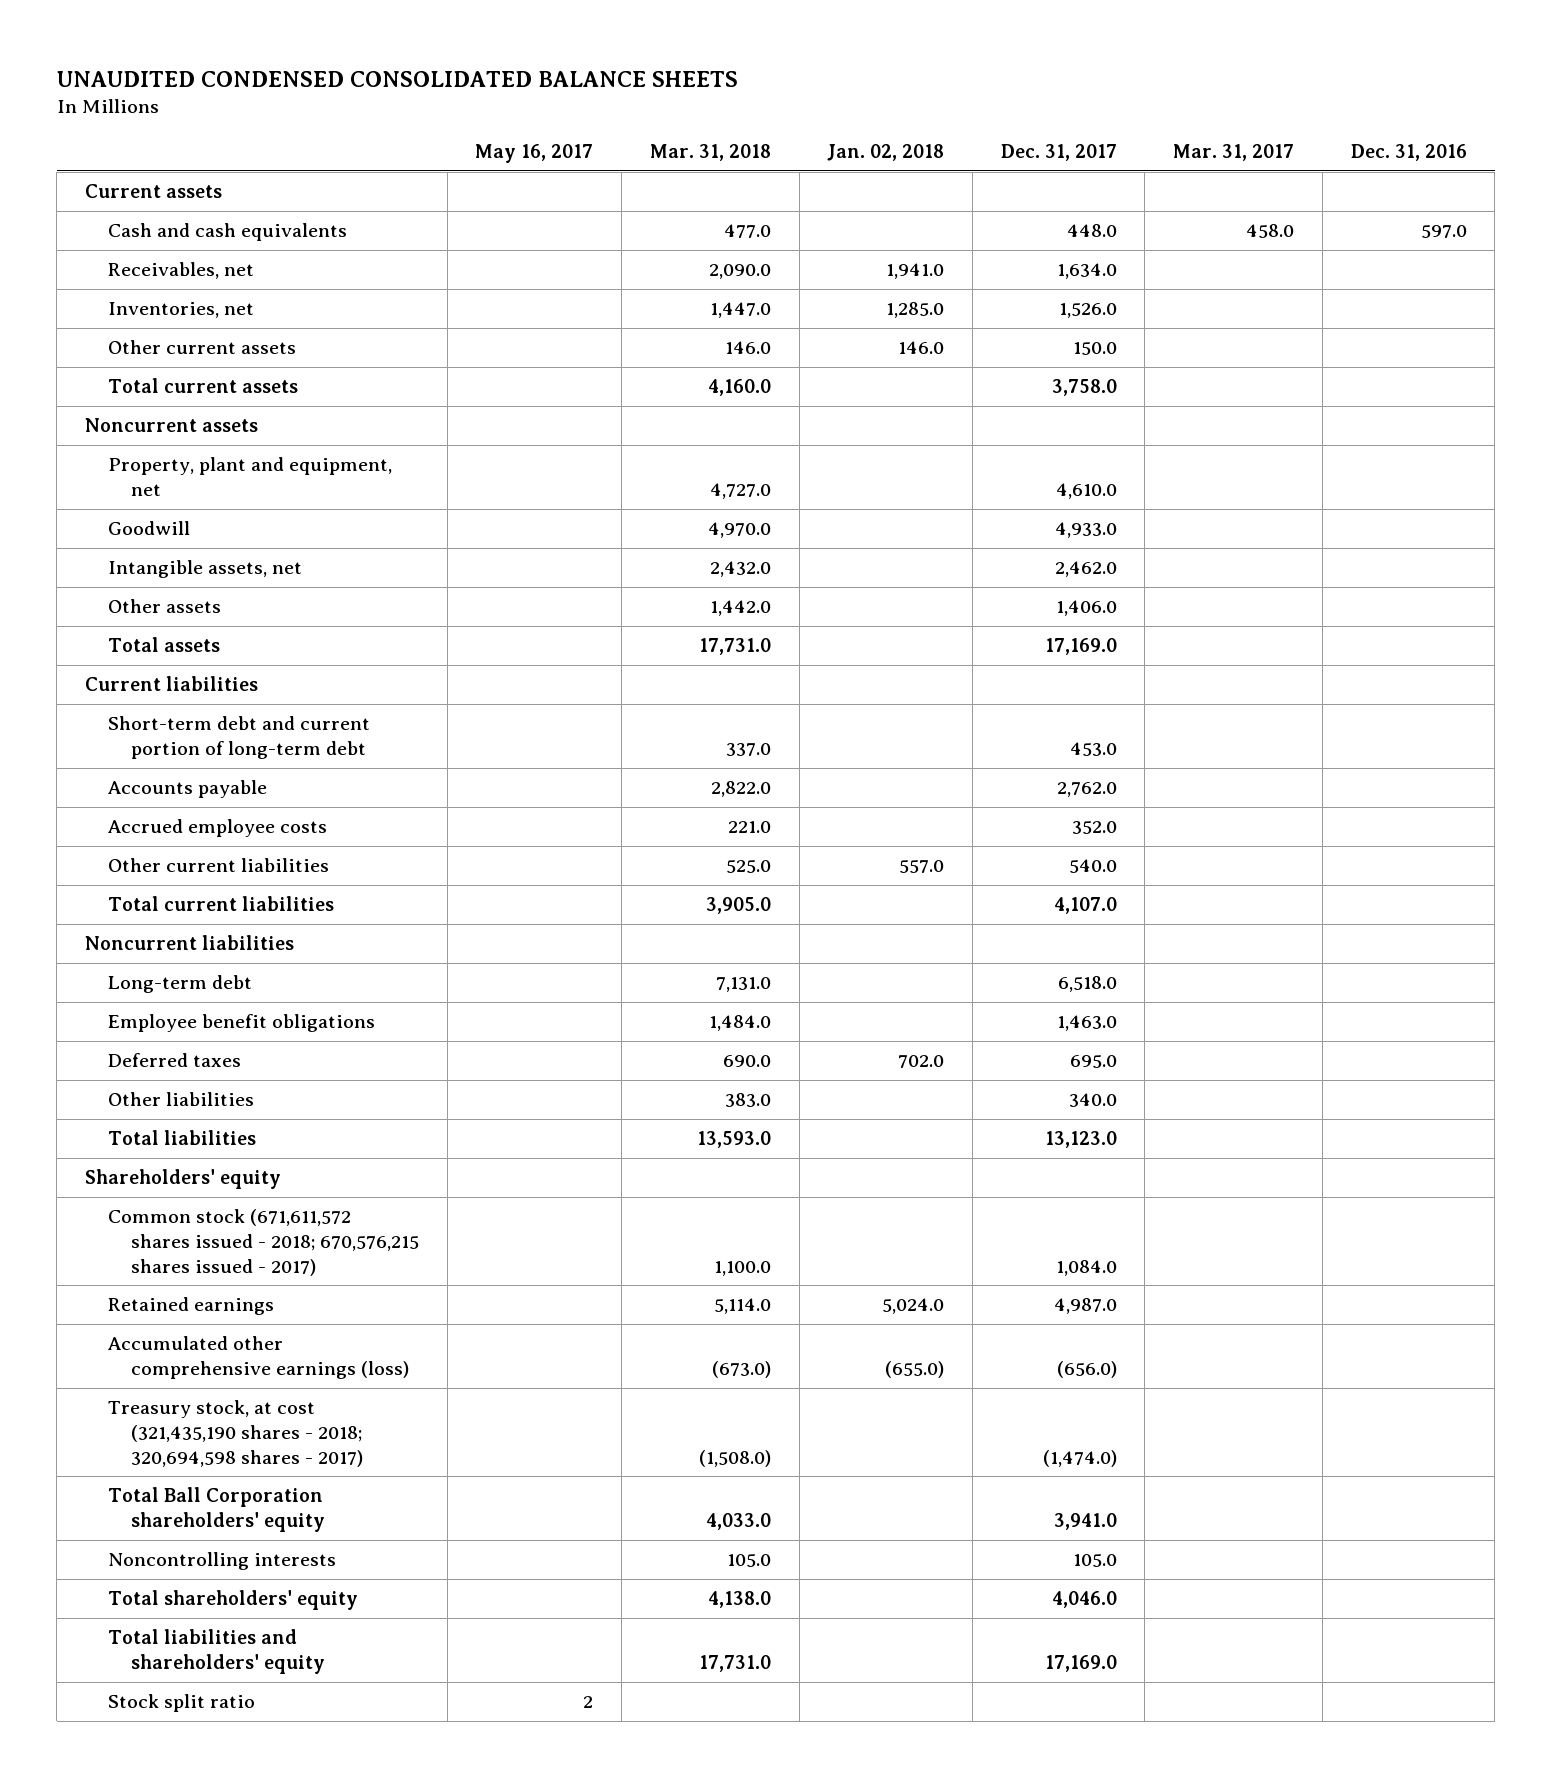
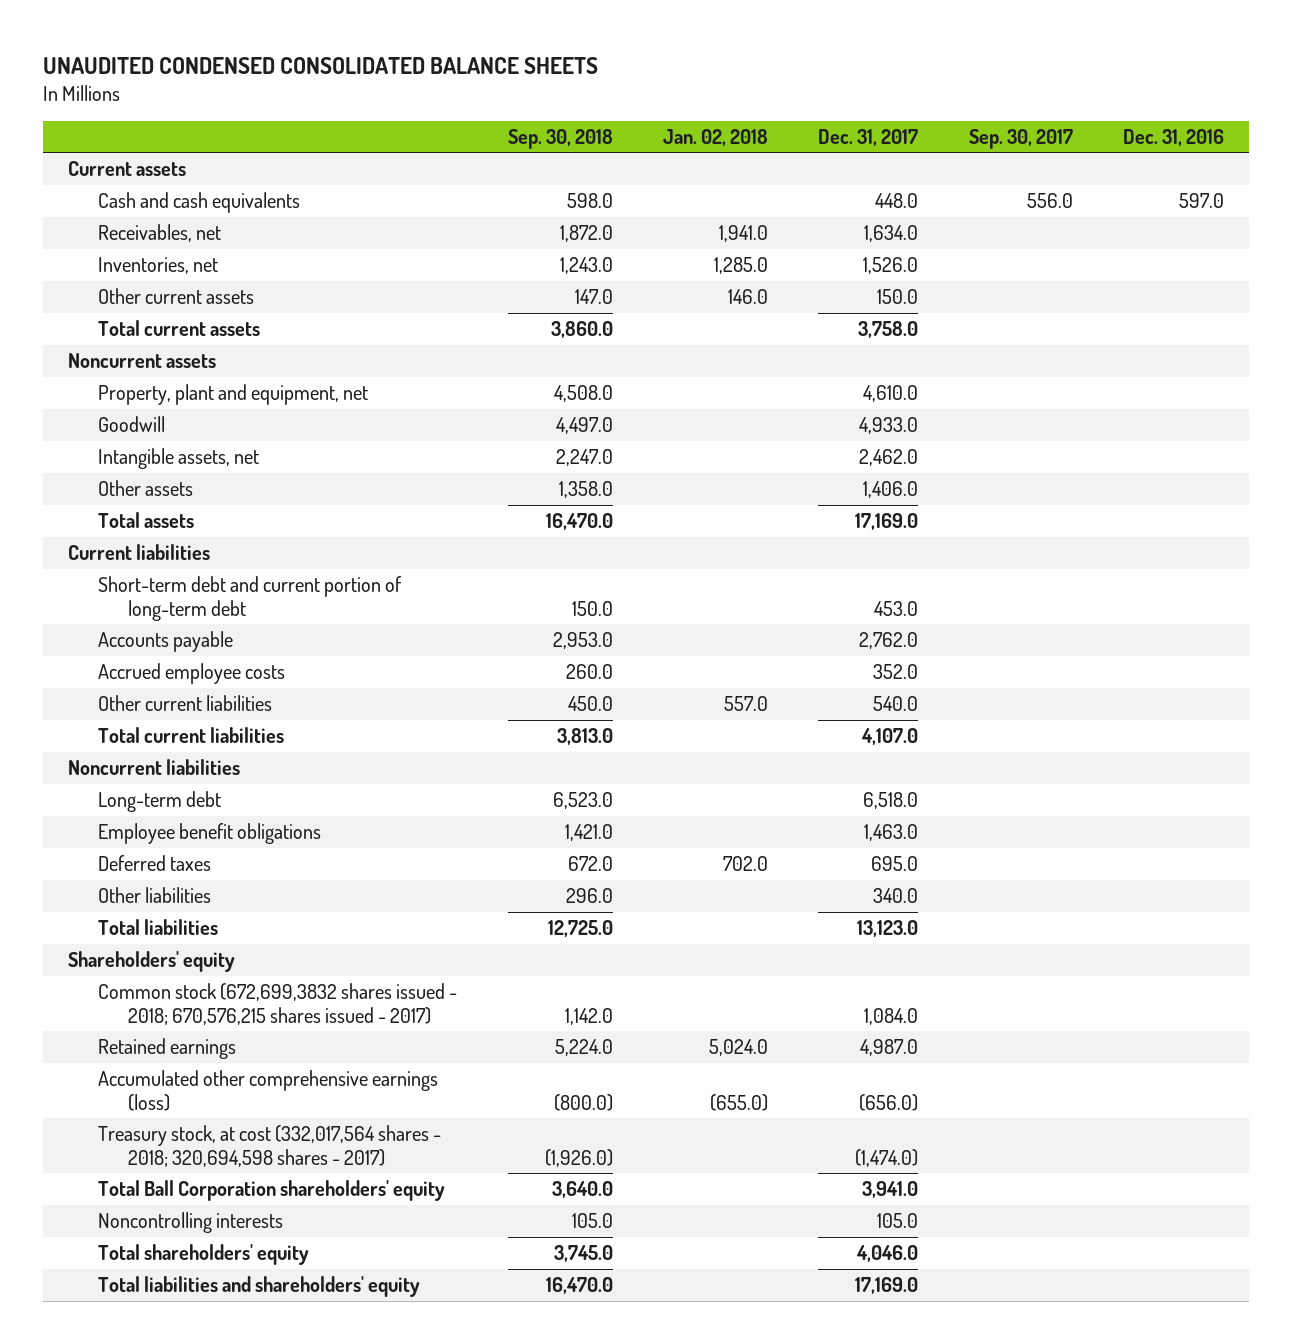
- | May 16, 2017 | Mar. 31, 2018 | Jan. 02, 2018 | Dec. 31, 2017 | Mar. 31, 2017 | Dec. 31, 2016
+ | Sep. 30, 2018 | Jan. 02, 2018 | Dec. 31, 2017 | Sep. 30, 2017 | Dec. 31, 2016
- Common stock (671,611,572 shares issued - 2018; 670,576,215 shares issued - 2017) | | 1,100.0 | | 1,084.0 | |
+ Common stock (672,699,3832 shares issued - 2018; 670,576,215 shares issued - 2017) | 1,142.0 | | 1,084.0 | |
- Treasury stock, at cost (321,435,190 shares - 2018; 320,694,598 shares - 2017) | | (1,508.0) | | (1,474.0) | |
+ Treasury stock, at cost (332,017,564 shares - 2018; 320,694,598 shares - 2017) | (1,926.0) | | (1,474.0) | |
- Stock split ratio | 2 | | | | |

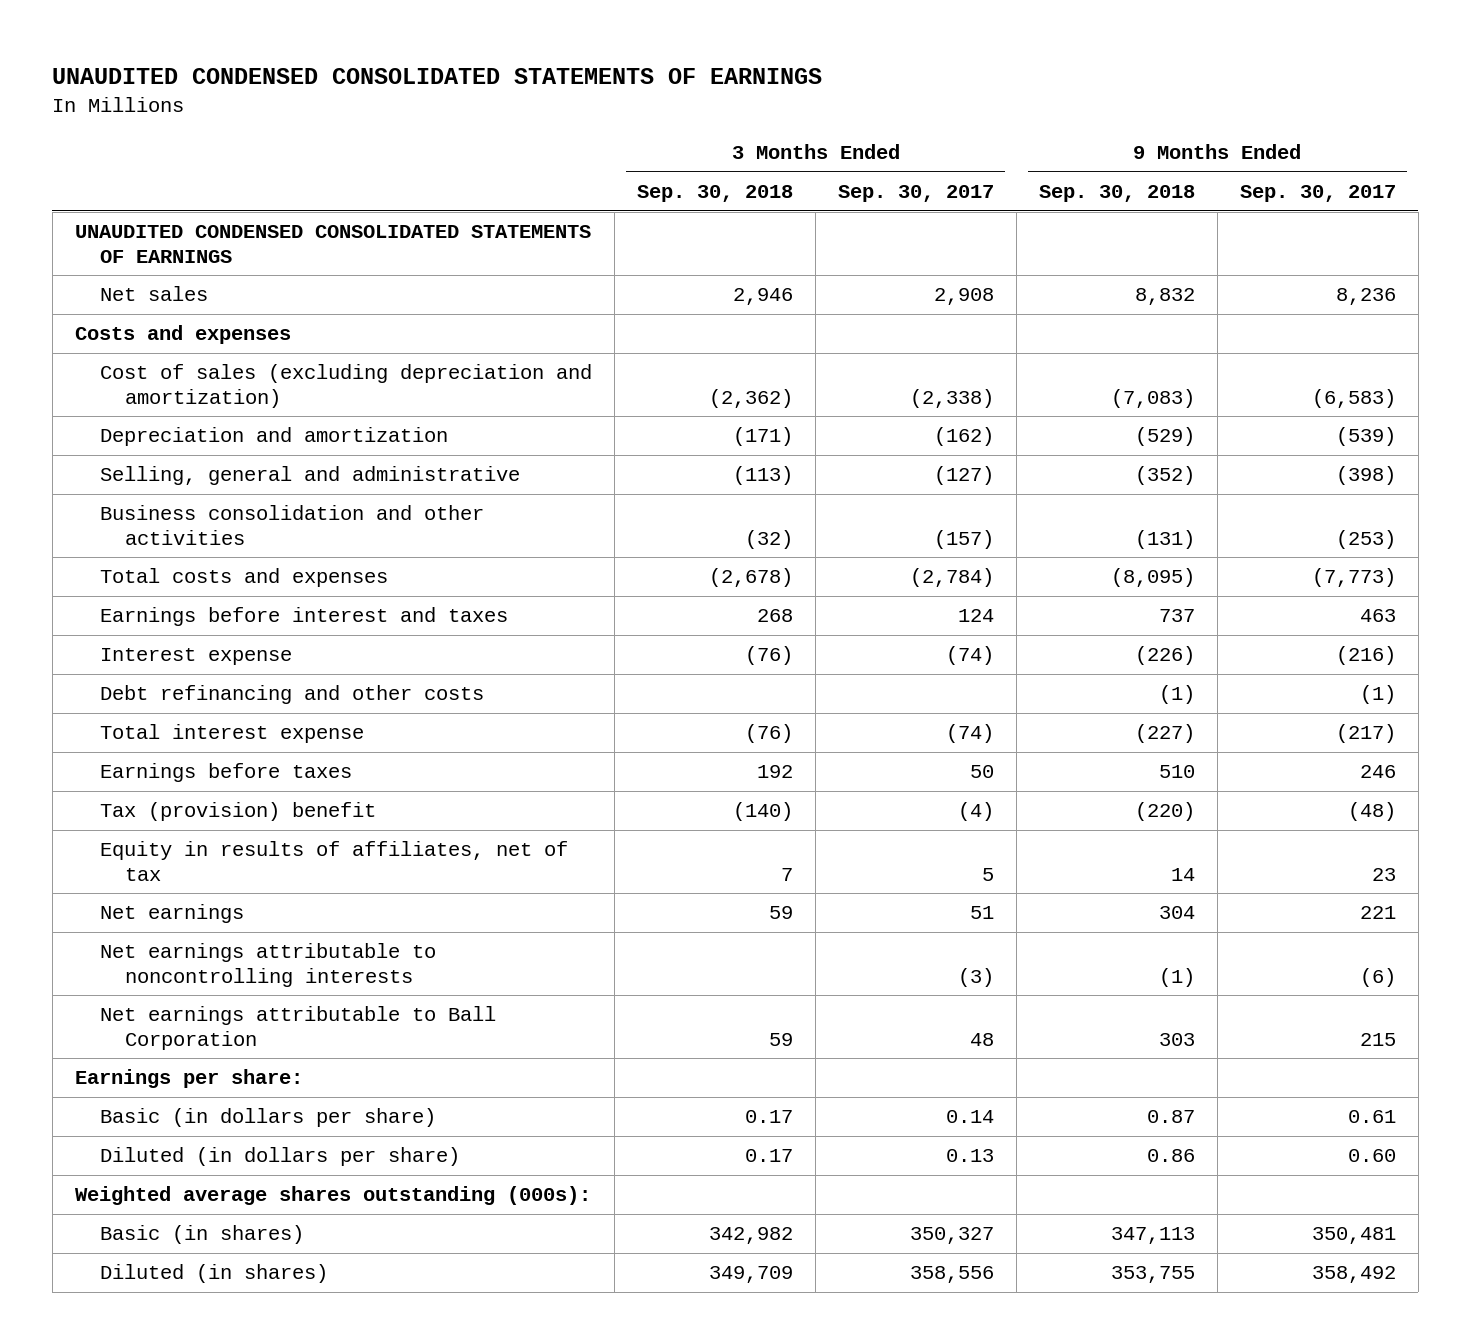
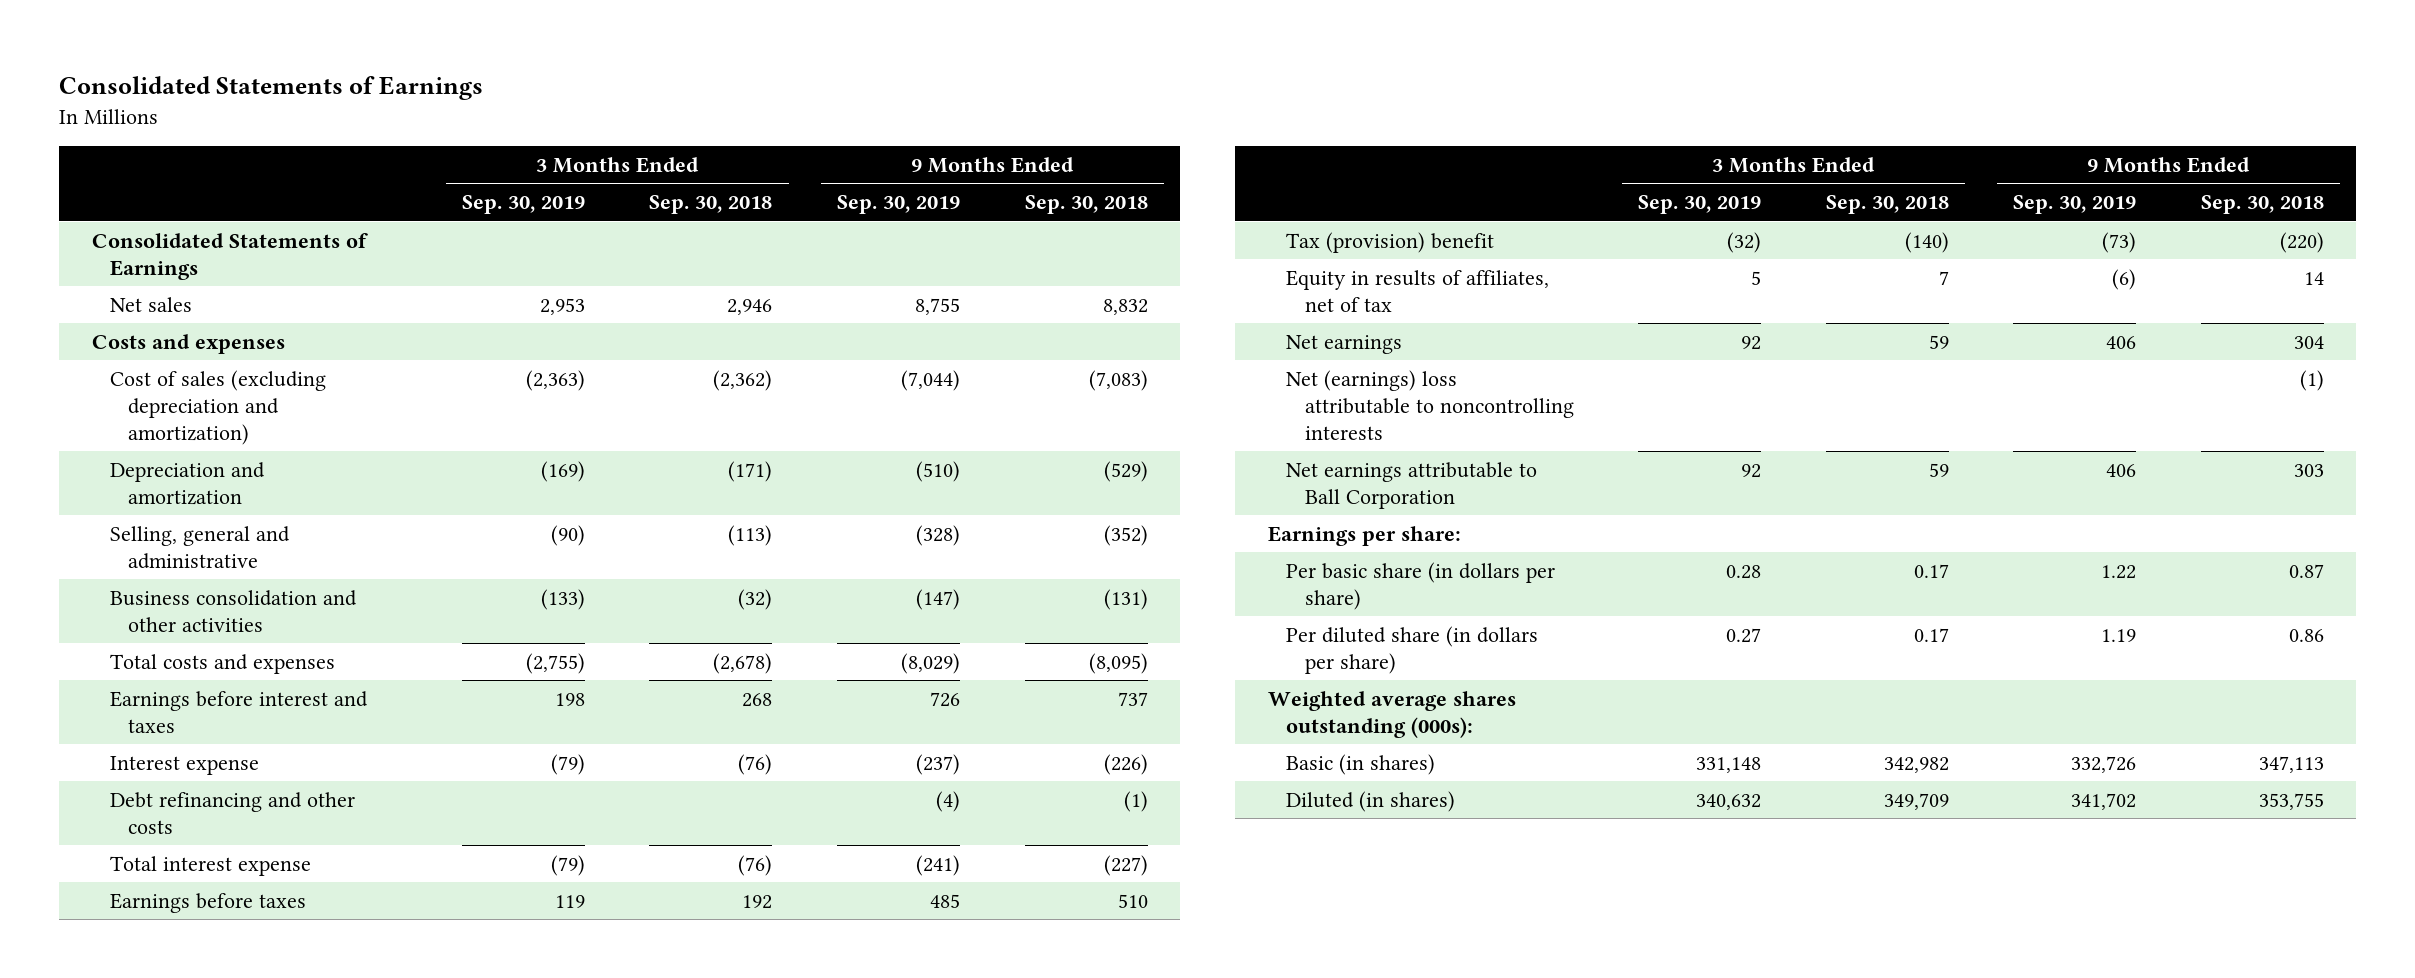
- UNAUDITED CONDENSED CONSOLIDATED STATEMENTS OF EARNINGS
+ Consolidated Statements of Earnings
- | 3 Months Ended Sep. 30, 2018 | 3 Months Ended Sep. 30, 2017 | 9 Months Ended Sep. 30, 2018 | 9 Months Ended Sep. 30, 2017
+ | 3 Months Ended Sep. 30, 2019 | 3 Months Ended Sep. 30, 2018 | 9 Months Ended Sep. 30, 2019 | 9 Months Ended Sep. 30, 2018
- UNAUDITED CONDENSED CONSOLIDATED STATEMENTS OF EARNINGS
+ Consolidated Statements of Earnings
- Net earnings attributable to noncontrolling interests | | (3) | (1) | (6)
+ Net (earnings) loss attributable to noncontrolling interests | | | | (1)
- Basic (in dollars per share) | 0.17 | 0.14 | 0.87 | 0.61
- Diluted (in dollars per share) | 0.17 | 0.13 | 0.86 | 0.60
+ Per basic share (in dollars per share) | 0.28 | 0.17 | 1.22 | 0.87
+ Per diluted share (in dollars per share) | 0.27 | 0.17 | 1.19 | 0.86

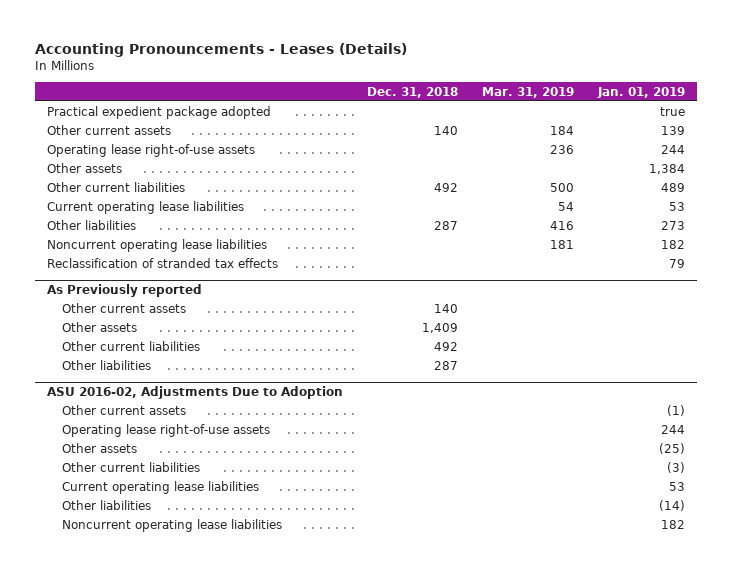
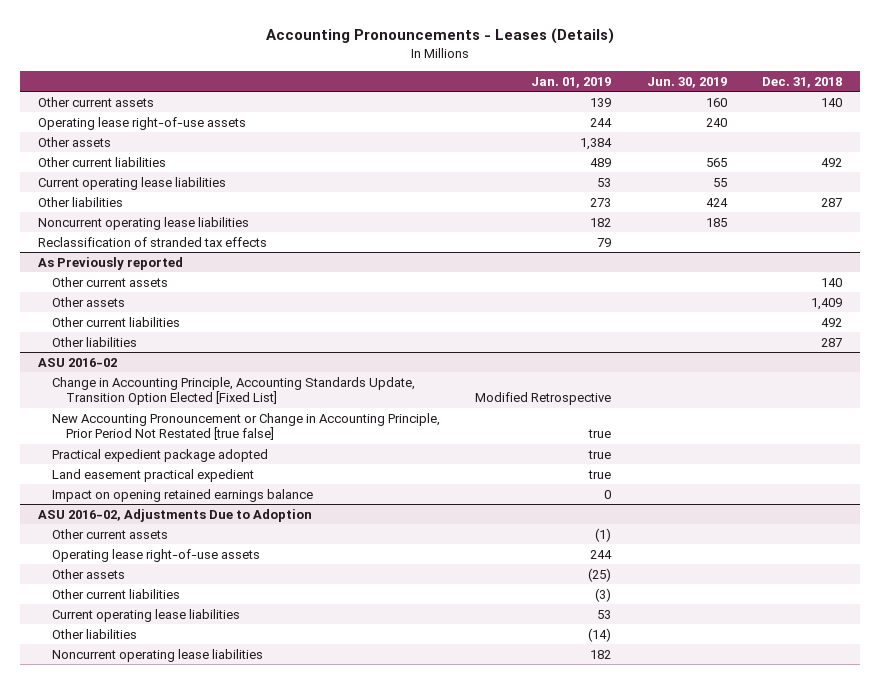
- | Dec. 31, 2018 | Mar. 31, 2019 | Jan. 01, 2019
+ | Jan. 01, 2019 | Jun. 30, 2019 | Dec. 31, 2018
- Practical expedient package adopted | | | true
+ ASU 2016-02
+ Change in Accounting Principle, Accounting Standards Update, Transition Option Elected [Fixed List] | Modified Retrospective | |
+ New Accounting Pronouncement or Change in Accounting Principle, Prior Period Not Restated [true false] | true | |
+ Practical expedient package adopted | true | |
+ Land easement practical expedient | true | |
+ Impact on opening retained earnings balance | 0 | |

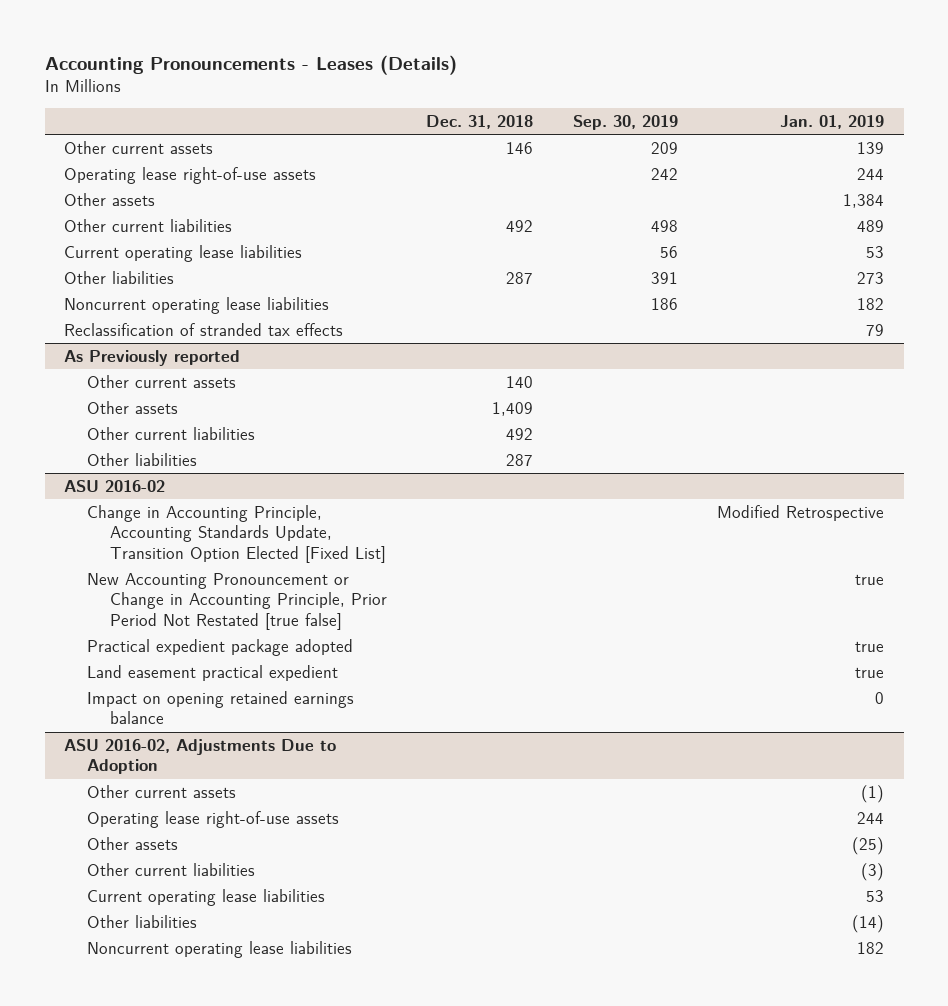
- | Jan. 01, 2019 | Jun. 30, 2019 | Dec. 31, 2018
+ | Dec. 31, 2018 | Sep. 30, 2019 | Jan. 01, 2019
- Other current assets | 139 | 160 | 140
+ Other current assets | 146 | 209 | 139

